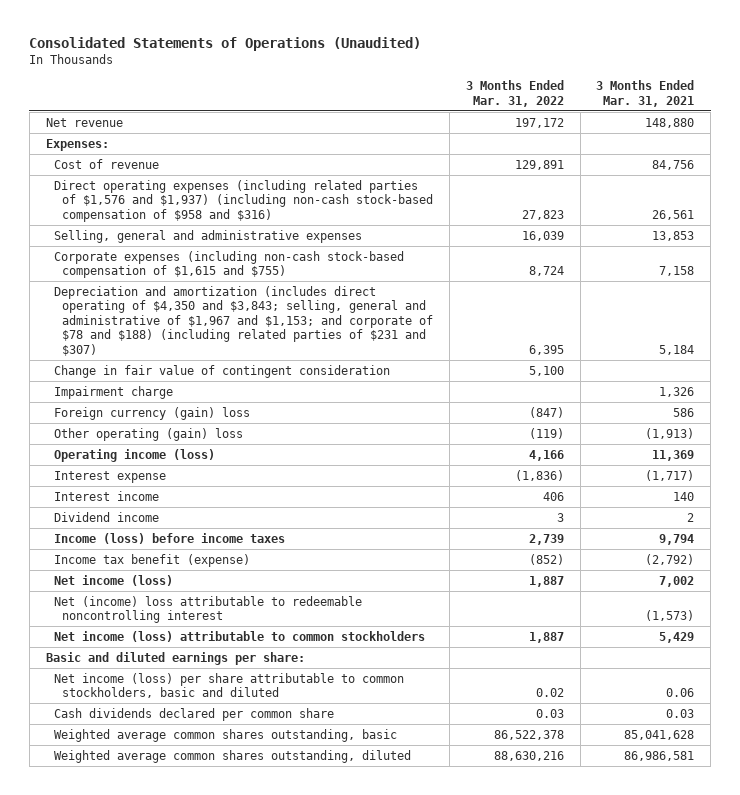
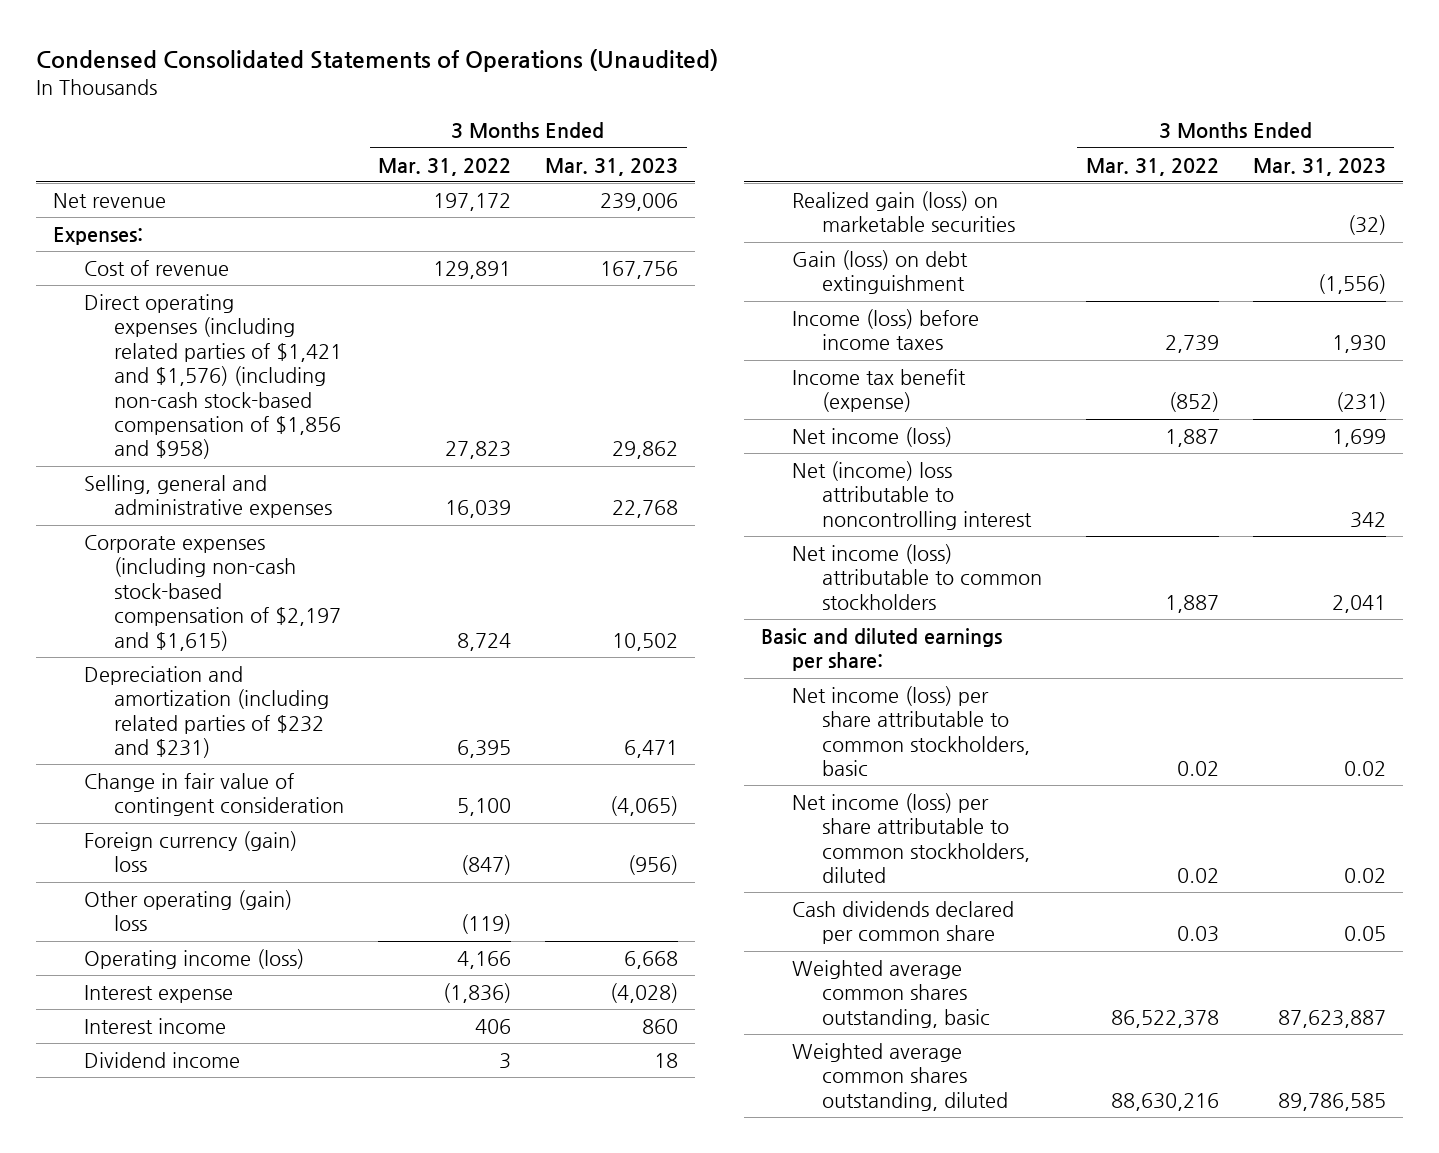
- Consolidated Statements of Operations (Unaudited)
+ Condensed Consolidated Statements of Operations (Unaudited)
- | 3 Months Ended Mar. 31, 2022 | 3 Months Ended Mar. 31, 2021
+ | 3 Months Ended Mar. 31, 2022 | 3 Months Ended Mar. 31, 2023
- Direct operating expenses (including related parties of $1,576 and $1,937) (including non-cash stock-based compensation of $958 and $316) | 27,823 | 26,561
+ Direct operating expenses (including related parties of $1,421 and $1,576) (including non-cash stock-based compensation of $1,856 and $958) | 27,823 | 29,862
- Corporate expenses (including non-cash stock-based compensation of $1,615 and $755) | 8,724 | 7,158
- Depreciation and amortization (includes direct operating of $4,350 and $3,843; selling, general and administrative of $1,967 and $1,153; and corporate of $78 and $188) (including related parties of $231 and $307) | 6,395 | 5,184
+ Corporate expenses (including non-cash stock-based compensation of $2,197 and $1,615) | 8,724 | 10,502
+ Depreciation and amortization (including related parties of $232 and $231) | 6,395 | 6,471
- Impairment charge | | 1,326
+ Realized gain (loss) on marketable securities | | (32)
+ Gain (loss) on debt extinguishment | | (1,556)
- Net (income) loss attributable to redeemable noncontrolling interest | | (1,573)
+ Net (income) loss attributable to noncontrolling interest | | 342
- Net income (loss) per share attributable to common stockholders, basic and diluted | 0.02 | 0.06
+ Net income (loss) per share attributable to common stockholders, basic | 0.02 | 0.02
+ Net income (loss) per share attributable to common stockholders, diluted | 0.02 | 0.02

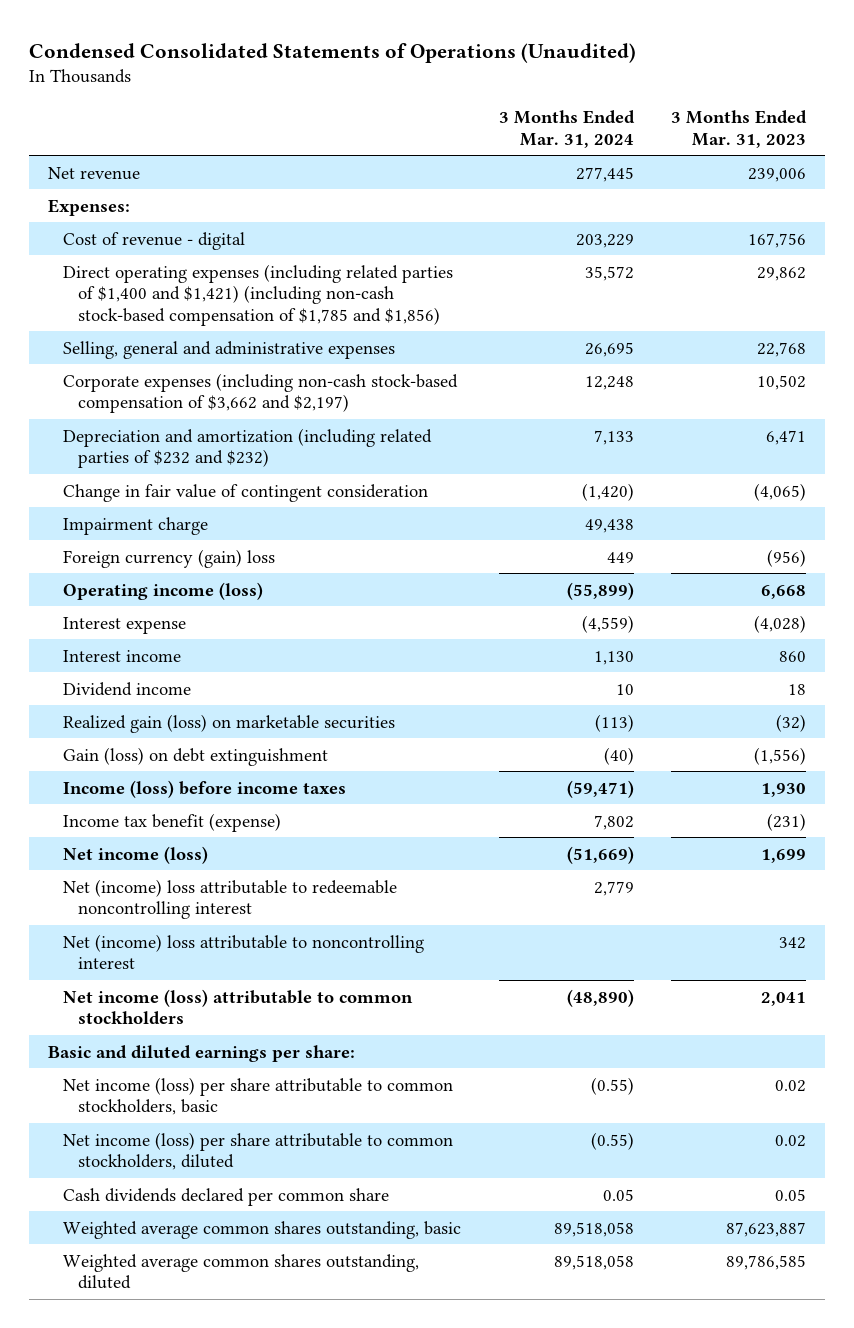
- | 3 Months Ended Mar. 31, 2022 | 3 Months Ended Mar. 31, 2023
+ | 3 Months Ended Mar. 31, 2024 | 3 Months Ended Mar. 31, 2023
- Cost of revenue | 129,891 | 167,756
- Direct operating expenses (including related parties of $1,421 and $1,576) (including non-cash stock-based compensation of $1,856 and $958) | 27,823 | 29,862
+ Cost of revenue - digital | 203,229 | 167,756
+ Direct operating expenses (including related parties of $1,400 and $1,421) (including non-cash stock-based compensation of $1,785 and $1,856) | 35,572 | 29,862
- Corporate expenses (including non-cash stock-based compensation of $2,197 and $1,615) | 8,724 | 10,502
- Depreciation and amortization (including related parties of $232 and $231) | 6,395 | 6,471
+ Corporate expenses (including non-cash stock-based compensation of $3,662 and $2,197) | 12,248 | 10,502
+ Depreciation and amortization (including related parties of $232 and $232) | 7,133 | 6,471
+ Impairment charge | 49,438 |
- Other operating (gain) loss | (119) |
+ Net (income) loss attributable to redeemable noncontrolling interest | 2,779 |

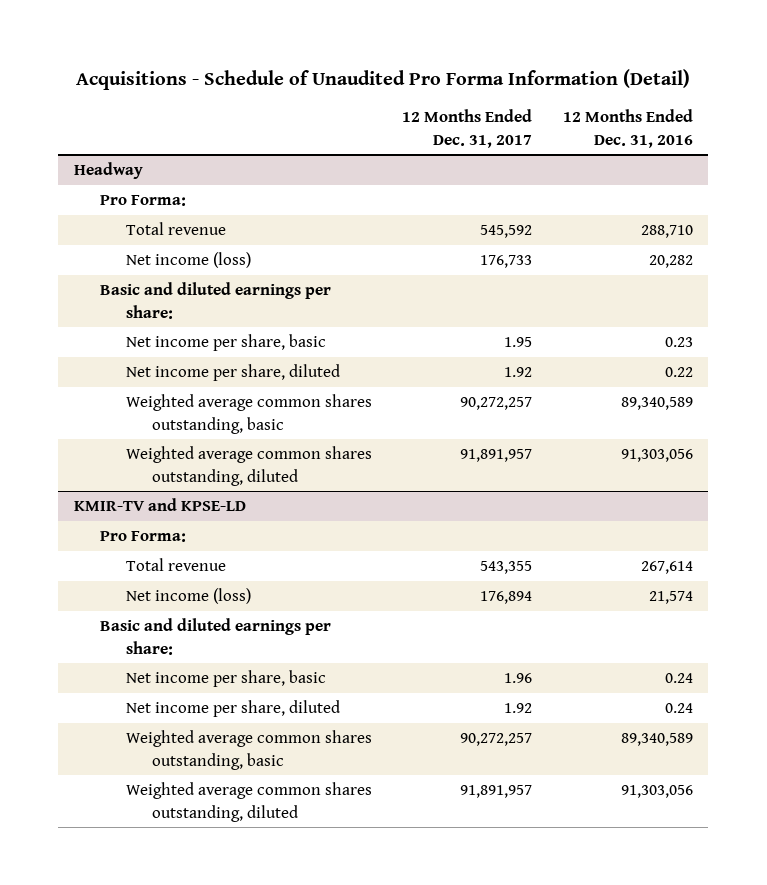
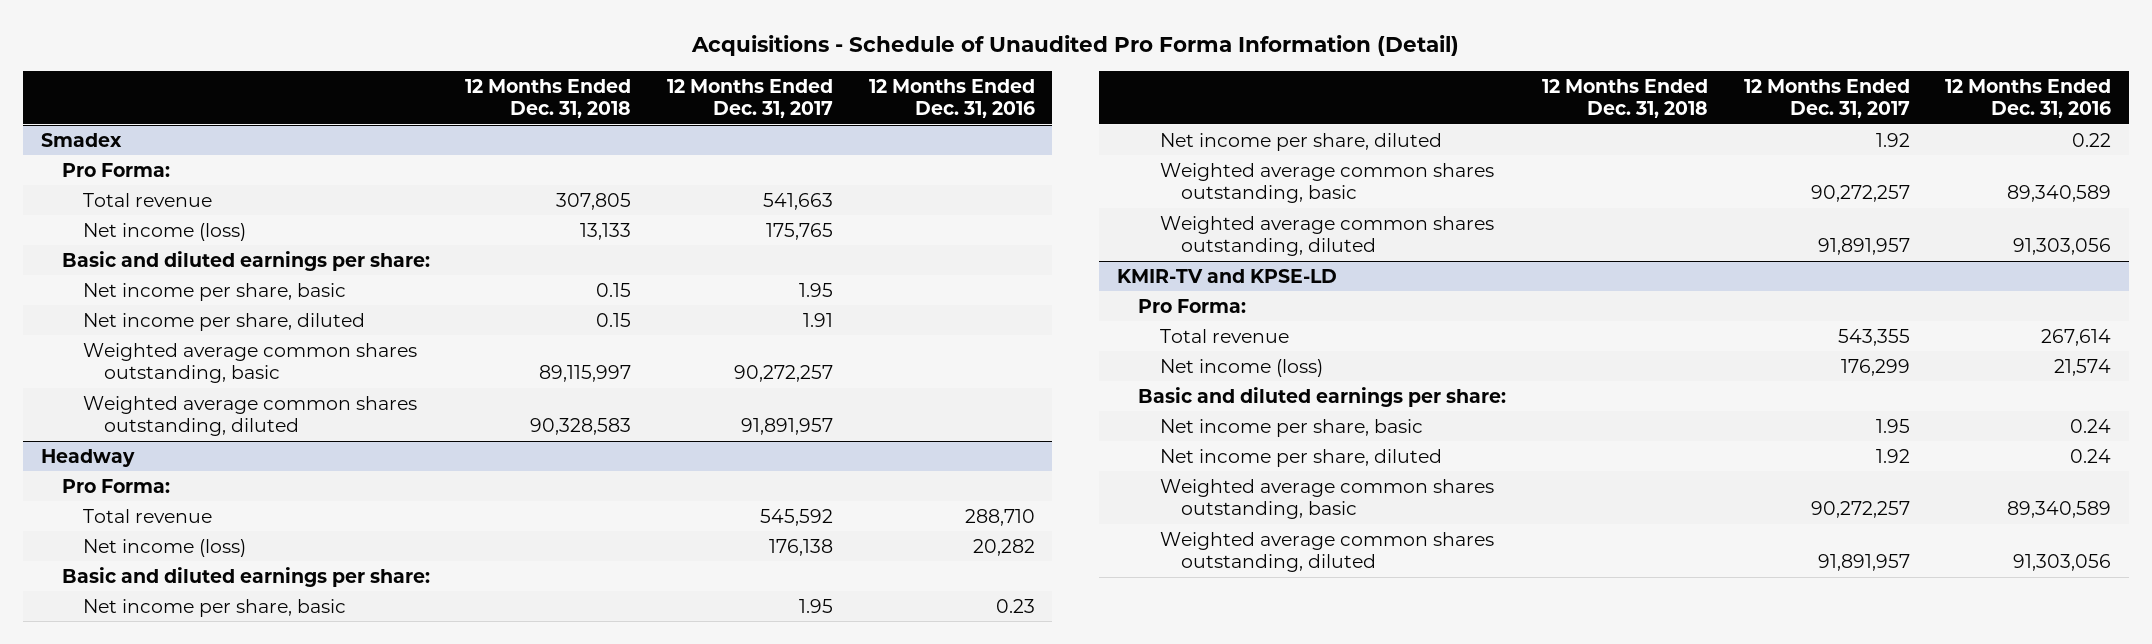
- | 12 Months Ended Dec. 31, 2017 | 12 Months Ended Dec. 31, 2016
+ | 12 Months Ended Dec. 31, 2018 | 12 Months Ended Dec. 31, 2017 | 12 Months Ended Dec. 31, 2016
+ Smadex
+ Pro Forma:
+ Total revenue | 307,805 | 541,663 |
+ Net income (loss) | 13,133 | 175,765 |
+ Basic and diluted earnings per share:
+ Net income per share, basic | 0.15 | 1.95 |
+ Net income per share, diluted | 0.15 | 1.91 |
+ Weighted average common shares outstanding, basic | 89,115,997 | 90,272,257 |
+ Weighted average common shares outstanding, diluted | 90,328,583 | 91,891,957 |
@ Headway
- Net income (loss) | 176,733 | 20,282
+ Net income (loss) | | 176,138 | 20,282
@ KMIR-TV and KPSE-LD
- Net income (loss) | 176,894 | 21,574
+ Net income (loss) | | 176,299 | 21,574
- Net income per share, basic | 1.96 | 0.24
+ Net income per share, basic | | 1.95 | 0.24

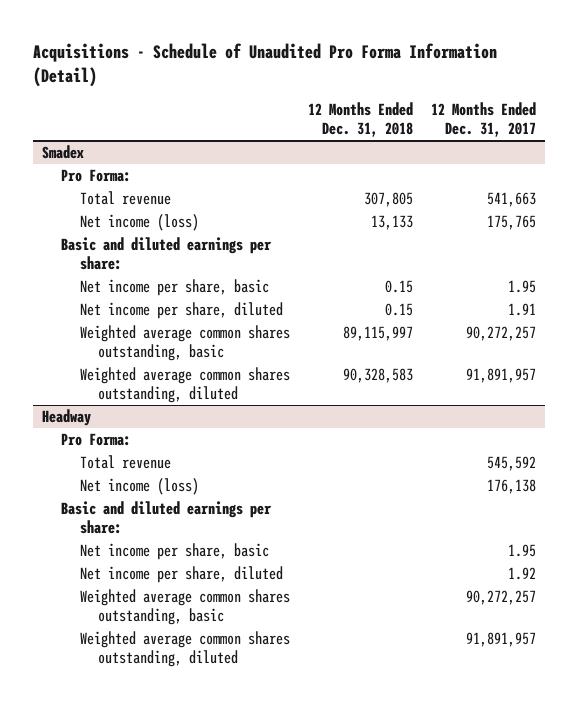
- | 12 Months Ended Dec. 31, 2018 | 12 Months Ended Dec. 31, 2017 | 12 Months Ended Dec. 31, 2016
+ | 12 Months Ended Dec. 31, 2018 | 12 Months Ended Dec. 31, 2017
- KMIR-TV and KPSE-LD
- Pro Forma:
- Total revenue | | 543,355 | 267,614
- Net income (loss) | | 176,299 | 21,574
- Basic and diluted earnings per share:
- Net income per share, basic | | 1.95 | 0.24
- Net income per share, diluted | | 1.92 | 0.24
- Weighted average common shares outstanding, basic | | 90,272,257 | 89,340,589
- Weighted average common shares outstanding, diluted | | 91,891,957 | 91,303,056

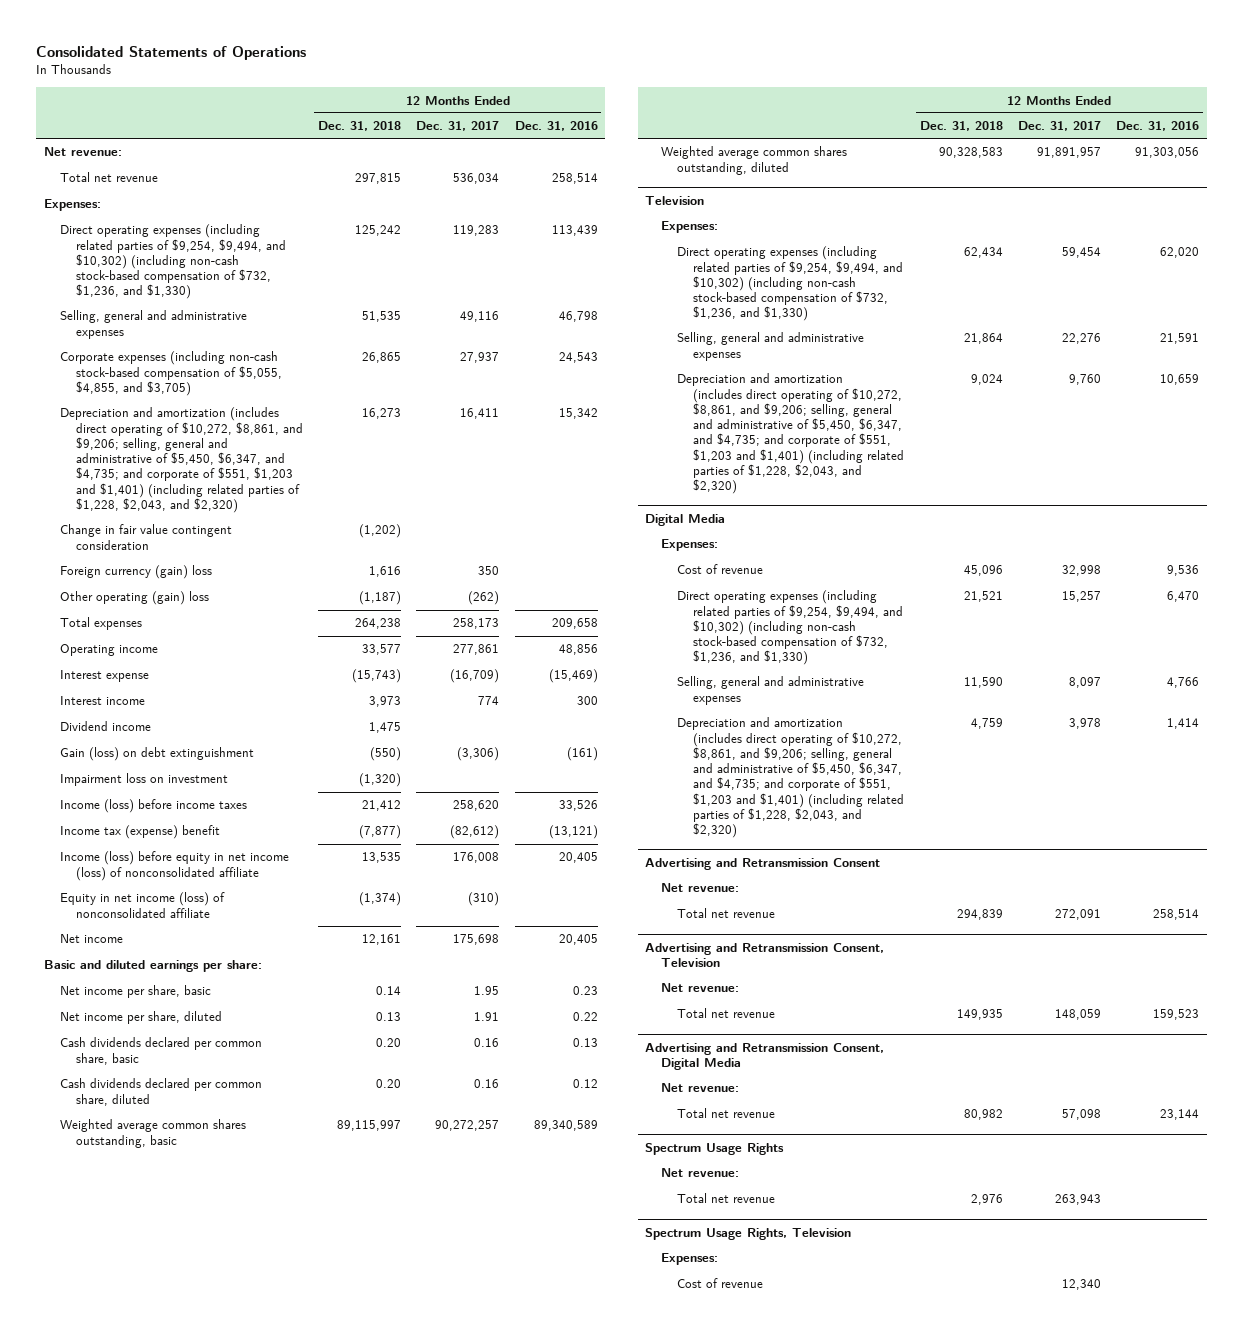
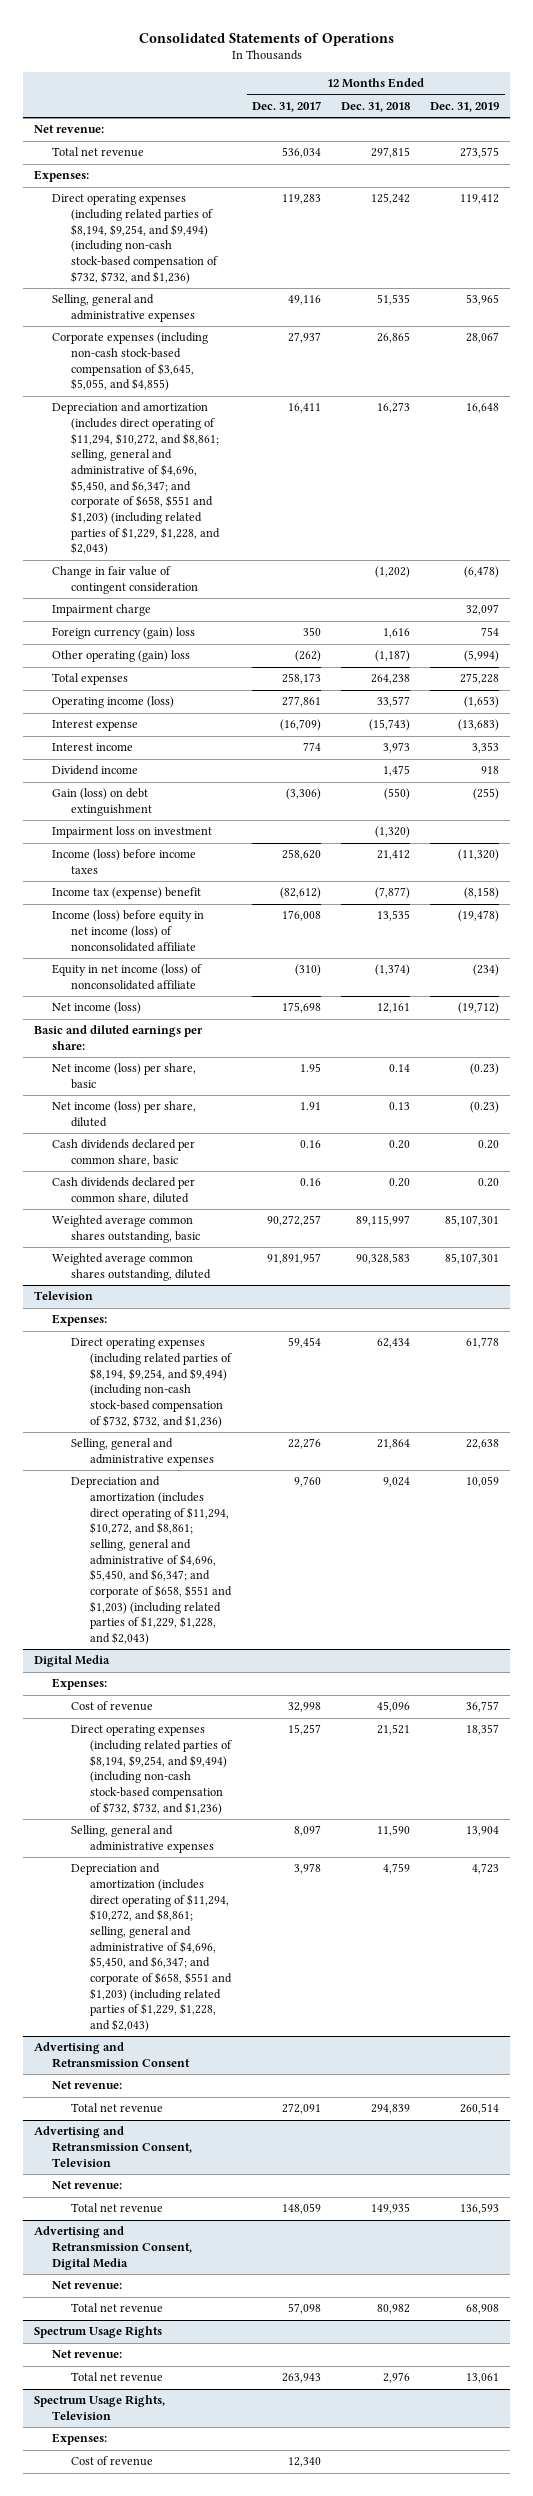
- | 12 Months Ended Dec. 31, 2018 | 12 Months Ended Dec. 31, 2017 | 12 Months Ended Dec. 31, 2016
+ | 12 Months Ended Dec. 31, 2017 | 12 Months Ended Dec. 31, 2018 | 12 Months Ended Dec. 31, 2019
- Direct operating expenses (including related parties of $9,254, $9,494, and $10,302) (including non-cash stock-based compensation of $732, $1,236, and $1,330) | 125,242 | 119,283 | 113,439
+ Direct operating expenses (including related parties of $8,194, $9,254, and $9,494) (including non-cash stock-based compensation of $732, $732, and $1,236) | 119,283 | 125,242 | 119,412
- Corporate expenses (including non-cash stock-based compensation of $5,055, $4,855, and $3,705) | 26,865 | 27,937 | 24,543
- Depreciation and amortization (includes direct operating of $10,272, $8,861, and $9,206; selling, general and administrative of $5,450, $6,347, and $4,735; and corporate of $551, $1,203 and $1,401) (including related parties of $1,228, $2,043, and $2,320) | 16,273 | 16,411 | 15,342
- Change in fair value contingent consideration | (1,202) | |
+ Corporate expenses (including non-cash stock-based compensation of $3,645, $5,055, and $4,855) | 27,937 | 26,865 | 28,067
+ Depreciation and amortization (includes direct operating of $11,294, $10,272, and $8,861; selling, general and administrative of $4,696, $5,450, and $6,347; and corporate of $658, $551 and $1,203) (including related parties of $1,229, $1,228, and $2,043) | 16,411 | 16,273 | 16,648
+ Change in fair value of contingent consideration | | (1,202) | (6,478)
+ Impairment charge | | | 32,097
- Operating income | 33,577 | 277,861 | 48,856
+ Operating income (loss) | 277,861 | 33,577 | (1,653)
- Net income | 12,161 | 175,698 | 20,405
+ Net income (loss) | 175,698 | 12,161 | (19,712)
- Net income per share, basic | 0.14 | 1.95 | 0.23
- Net income per share, diluted | 0.13 | 1.91 | 0.22
+ Net income (loss) per share, basic | 1.95 | 0.14 | (0.23)
+ Net income (loss) per share, diluted | 1.91 | 0.13 | (0.23)
@ Television
- Direct operating expenses (including related parties of $9,254, $9,494, and $10,302) (including non-cash stock-based compensation of $732, $1,236, and $1,330) | 62,434 | 59,454 | 62,020
+ Direct operating expenses (including related parties of $8,194, $9,254, and $9,494) (including non-cash stock-based compensation of $732, $732, and $1,236) | 59,454 | 62,434 | 61,778
- Depreciation and amortization (includes direct operating of $10,272, $8,861, and $9,206; selling, general and administrative of $5,450, $6,347, and $4,735; and corporate of $551, $1,203 and $1,401) (including related parties of $1,228, $2,043, and $2,320) | 9,024 | 9,760 | 10,659
+ Depreciation and amortization (includes direct operating of $11,294, $10,272, and $8,861; selling, general and administrative of $4,696, $5,450, and $6,347; and corporate of $658, $551 and $1,203) (including related parties of $1,229, $1,228, and $2,043) | 9,760 | 9,024 | 10,059
@ Digital Media
- Direct operating expenses (including related parties of $9,254, $9,494, and $10,302) (including non-cash stock-based compensation of $732, $1,236, and $1,330) | 21,521 | 15,257 | 6,470
+ Direct operating expenses (including related parties of $8,194, $9,254, and $9,494) (including non-cash stock-based compensation of $732, $732, and $1,236) | 15,257 | 21,521 | 18,357
- Depreciation and amortization (includes direct operating of $10,272, $8,861, and $9,206; selling, general and administrative of $5,450, $6,347, and $4,735; and corporate of $551, $1,203 and $1,401) (including related parties of $1,228, $2,043, and $2,320) | 4,759 | 3,978 | 1,414
+ Depreciation and amortization (includes direct operating of $11,294, $10,272, and $8,861; selling, general and administrative of $4,696, $5,450, and $6,347; and corporate of $658, $551 and $1,203) (including related parties of $1,229, $1,228, and $2,043) | 3,978 | 4,759 | 4,723

